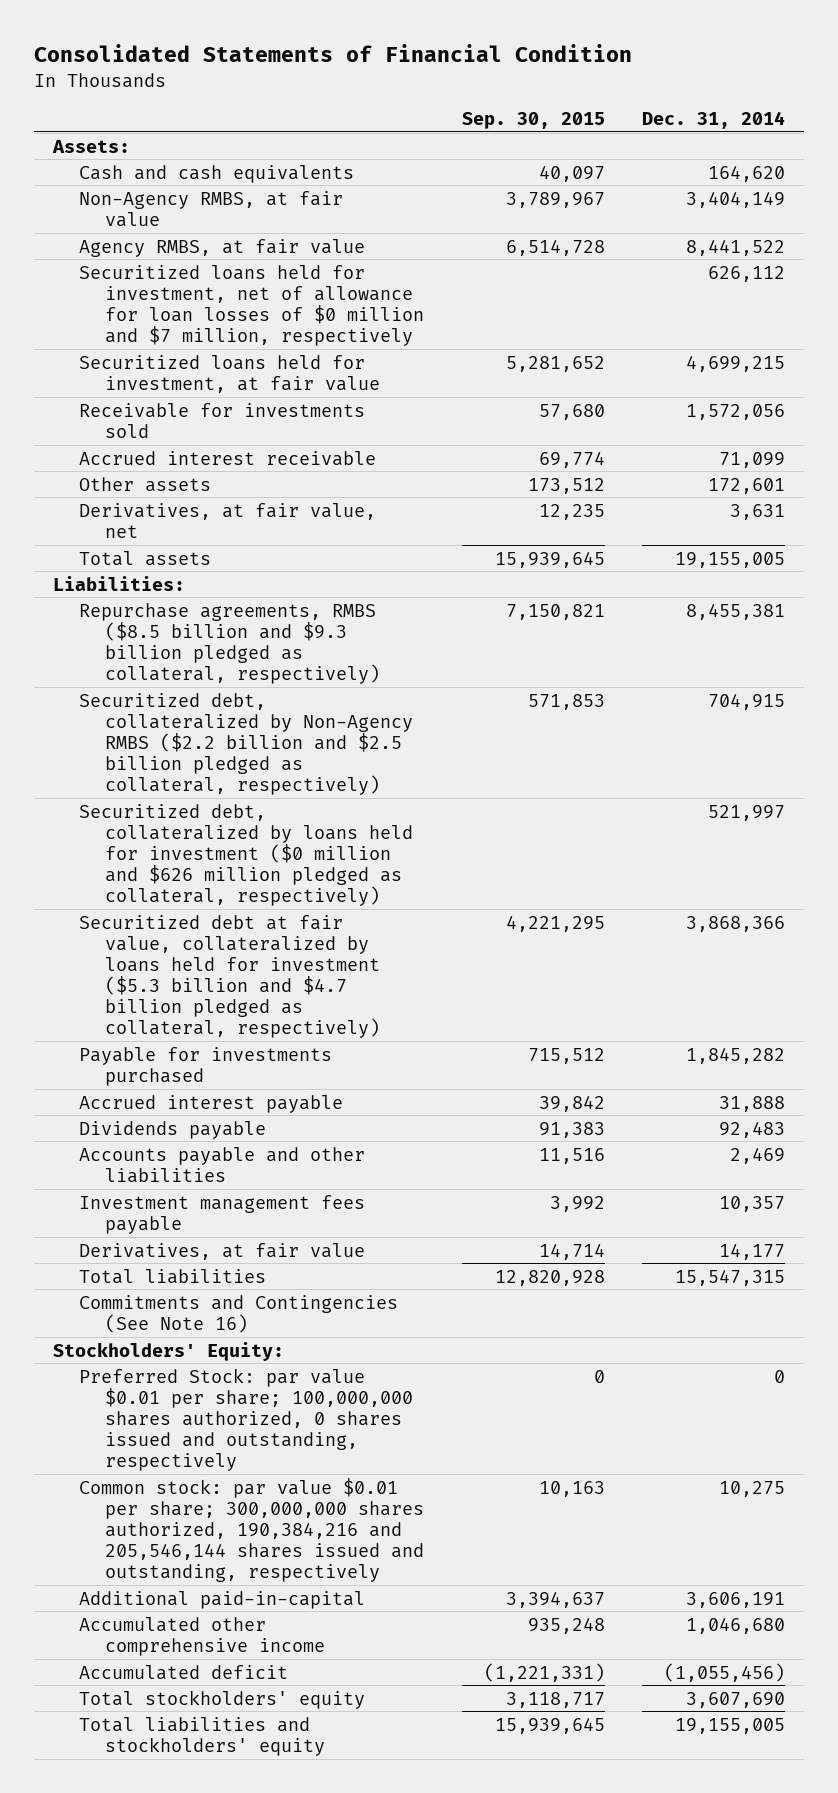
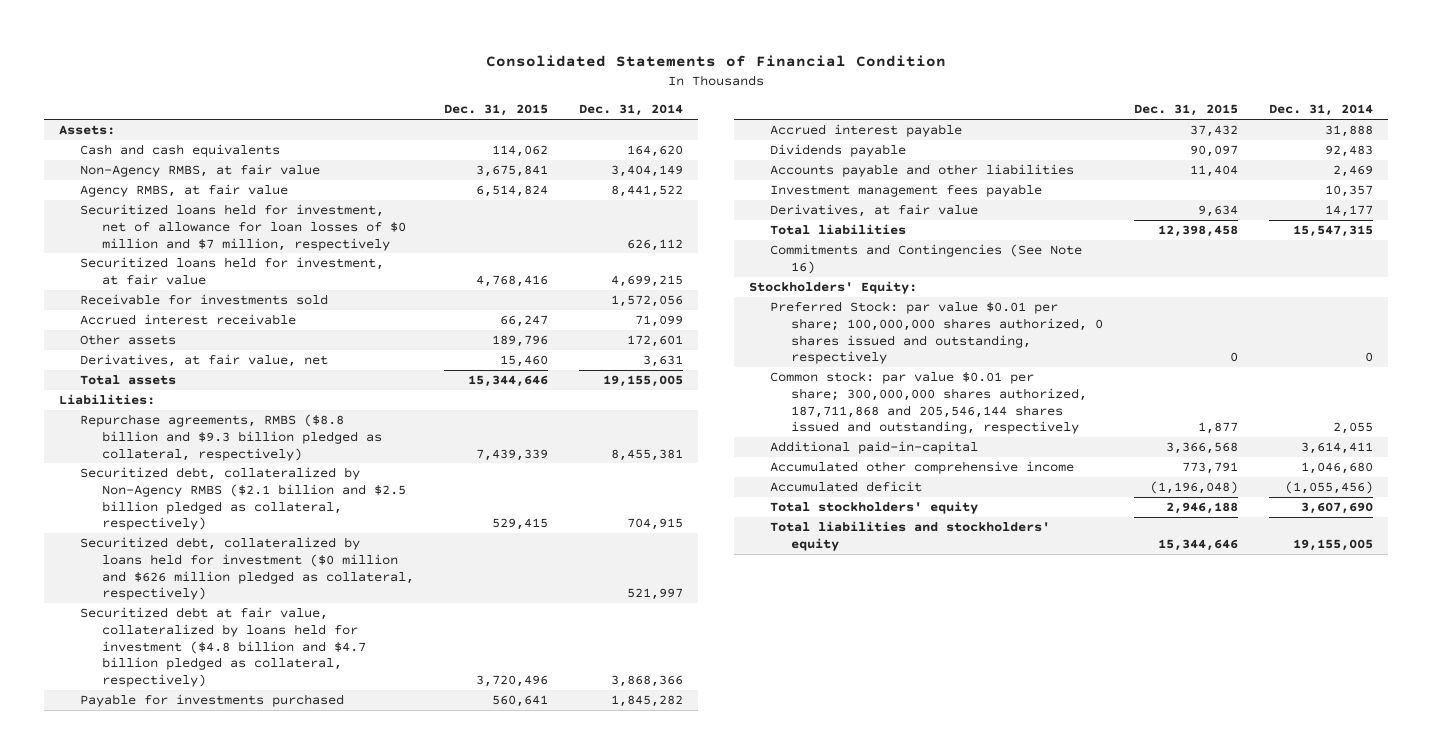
- | Sep. 30, 2015 | Dec. 31, 2014
+ | Dec. 31, 2015 | Dec. 31, 2014
- Repurchase agreements, RMBS ($8.5 billion and $9.3 billion pledged as collateral, respectively) | 7,150,821 | 8,455,381
- Securitized debt, collateralized by Non-Agency RMBS ($2.2 billion and $2.5 billion pledged as collateral, respectively) | 571,853 | 704,915
+ Repurchase agreements, RMBS ($8.8 billion and $9.3 billion pledged as collateral, respectively) | 7,439,339 | 8,455,381
+ Securitized debt, collateralized by Non-Agency RMBS ($2.1 billion and $2.5 billion pledged as collateral, respectively) | 529,415 | 704,915
- Securitized debt at fair value, collateralized by loans held for investment ($5.3 billion and $4.7 billion pledged as collateral, respectively) | 4,221,295 | 3,868,366
+ Securitized debt at fair value, collateralized by loans held for investment ($4.8 billion and $4.7 billion pledged as collateral, respectively) | 3,720,496 | 3,868,366
- Common stock: par value $0.01 per share; 300,000,000 shares authorized, 190,384,216 and 205,546,144 shares issued and outstanding, respectively | 10,163 | 10,275
- Additional paid-in-capital | 3,394,637 | 3,606,191
+ Common stock: par value $0.01 per share; 300,000,000 shares authorized, 187,711,868 and 205,546,144 shares issued and outstanding, respectively | 1,877 | 2,055
+ Additional paid-in-capital | 3,366,568 | 3,614,411

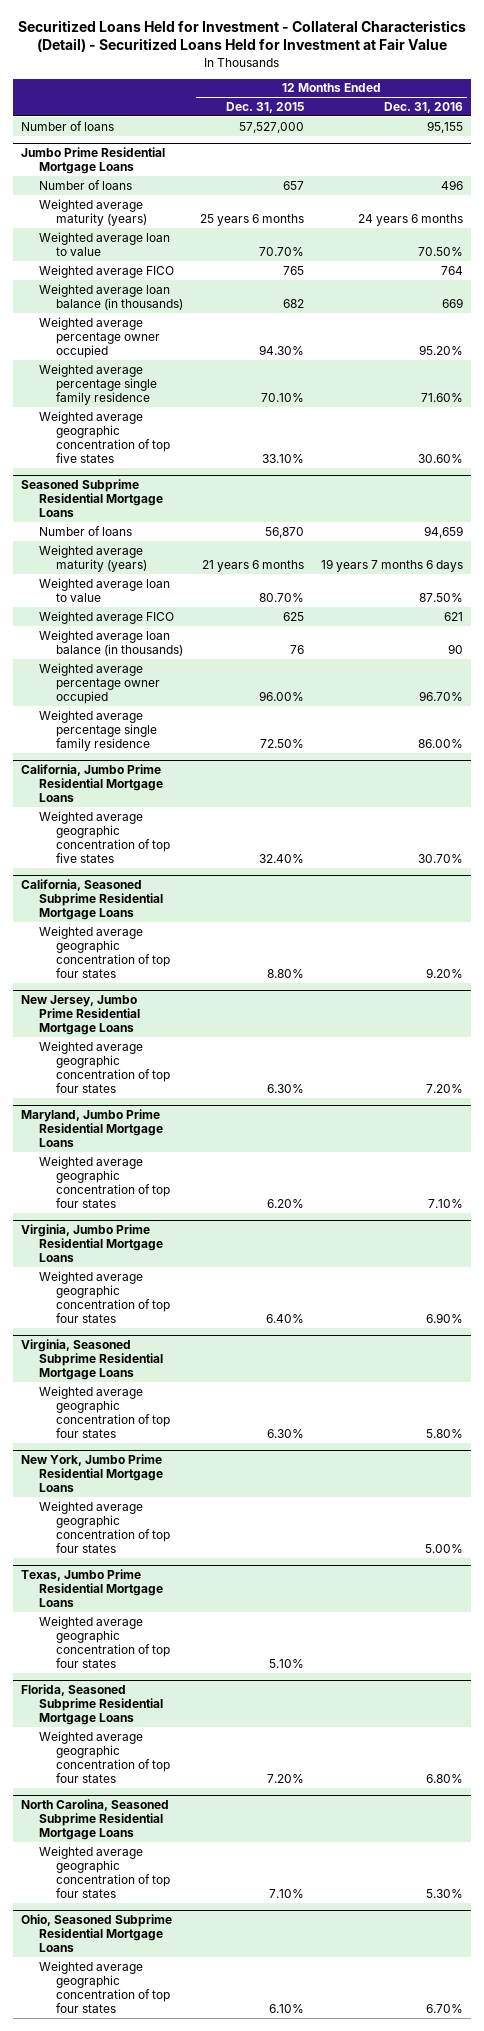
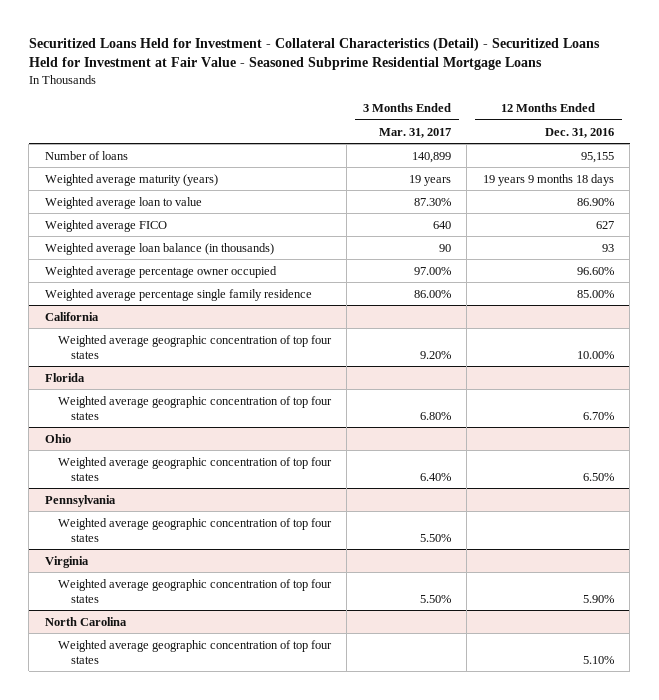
- Securitized Loans Held for Investment - Collateral Characteristics (Detail) - Securitized Loans Held for Investment at Fair Value
+ Securitized Loans Held for Investment - Collateral Characteristics (Detail) - Securitized Loans Held for Investment at Fair Value - Seasoned Subprime Residential Mortgage Loans
- | 12 Months Ended Dec. 31, 2015 | 12 Months Ended Dec. 31, 2016
+ | 3 Months Ended Mar. 31, 2017 | 12 Months Ended Dec. 31, 2016
- Jumbo Prime Residential Mortgage Loans
- Number of loans | 657 | 496
- Weighted average maturity (years) | 25 years 6 months | 24 years 6 months
- Weighted average loan to value | 70.70% | 70.50%
- Weighted average FICO | 765 | 764
- Weighted average loan balance (in thousands) | 682 | 669
- Weighted average percentage owner occupied | 94.30% | 95.20%
- Weighted average percentage single family residence | 70.10% | 71.60%
- Weighted average geographic concentration of top five states | 33.10% | 30.60%
- Seasoned Subprime Residential Mortgage Loans
- Number of loans | 56,870 | 94,659
- Weighted average maturity (years) | 21 years 6 months | 19 years 7 months 6 days
- Weighted average loan to value | 80.70% | 87.50%
- Weighted average FICO | 625 | 621
- Weighted average loan balance (in thousands) | 76 | 90
- Weighted average percentage owner occupied | 96.00% | 96.70%
- Weighted average percentage single family residence | 72.50% | 86.00%
- California, Jumbo Prime Residential Mortgage Loans
- Weighted average geographic concentration of top five states | 32.40% | 30.70%
- California, Seasoned Subprime Residential Mortgage Loans
- Weighted average geographic concentration of top four states | 8.80% | 9.20%
- New Jersey, Jumbo Prime Residential Mortgage Loans
- Weighted average geographic concentration of top four states | 6.30% | 7.20%
- Maryland, Jumbo Prime Residential Mortgage Loans
- Weighted average geographic concentration of top four states | 6.20% | 7.10%
- Virginia, Jumbo Prime Residential Mortgage Loans
- Weighted average geographic concentration of top four states | 6.40% | 6.90%
- Virginia, Seasoned Subprime Residential Mortgage Loans
- Weighted average geographic concentration of top four states | 6.30% | 5.80%
- New York, Jumbo Prime Residential Mortgage Loans
- Weighted average geographic concentration of top four states | | 5.00%
- Texas, Jumbo Prime Residential Mortgage Loans
- Weighted average geographic concentration of top four states | 5.10% |
- Florida, Seasoned Subprime Residential Mortgage Loans
- Weighted average geographic concentration of top four states | 7.20% | 6.80%
- North Carolina, Seasoned Subprime Residential Mortgage Loans
- Weighted average geographic concentration of top four states | 7.10% | 5.30%
- Ohio, Seasoned Subprime Residential Mortgage Loans
+ Weighted average maturity (years) | 19 years | 19 years 9 months 18 days
+ Weighted average loan to value | 87.30% | 86.90%
+ Weighted average FICO | 640 | 627
+ Weighted average loan balance (in thousands) | 90 | 93
+ Weighted average percentage owner occupied | 97.00% | 96.60%
+ Weighted average percentage single family residence | 86.00% | 85.00%
+ California
+ Weighted average geographic concentration of top four states | 9.20% | 10.00%
+ Florida
+ Ohio
+ Weighted average geographic concentration of top four states | 6.40% | 6.50%
+ Pennsylvania
+ Weighted average geographic concentration of top four states | 5.50% |
+ Virginia
+ Weighted average geographic concentration of top four states | 5.50% | 5.90%
+ North Carolina
+ Weighted average geographic concentration of top four states | | 5.10%

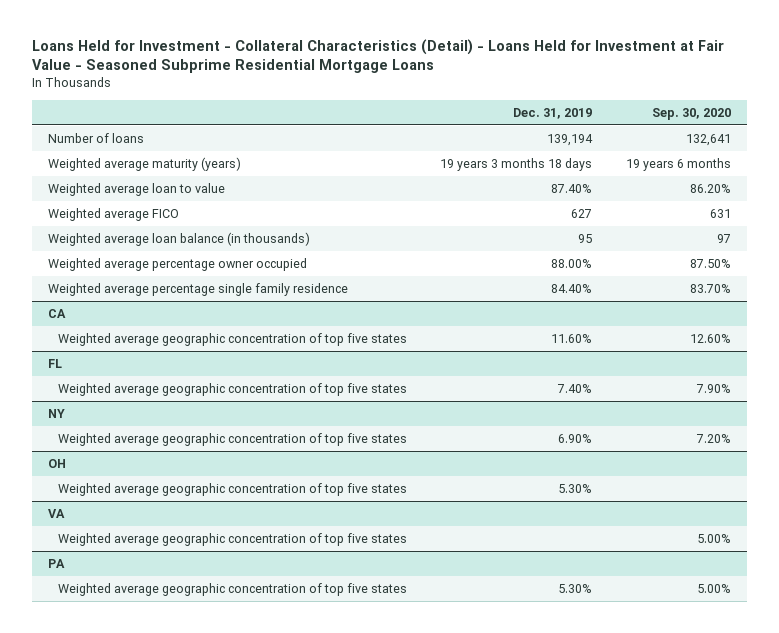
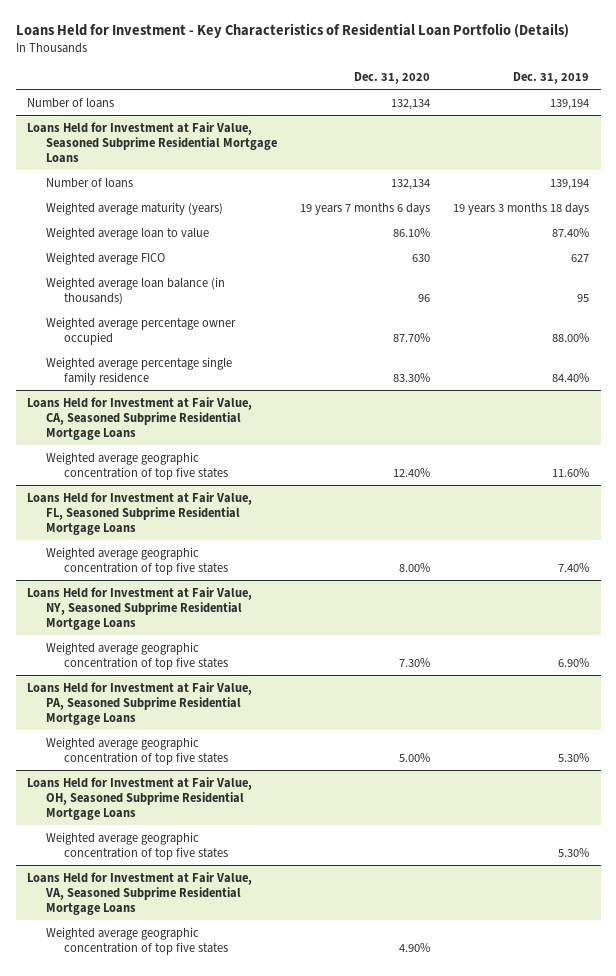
- Loans Held for Investment - Collateral Characteristics (Detail) - Loans Held for Investment at Fair Value - Seasoned Subprime Residential Mortgage Loans
+ Loans Held for Investment - Key Characteristics of Residential Loan Portfolio (Details)
- | Dec. 31, 2019 | Sep. 30, 2020
+ | Dec. 31, 2020 | Dec. 31, 2019
+ Loans Held for Investment at Fair Value, Seasoned Subprime Residential Mortgage Loans
+ Number of loans | 132,134 | 139,194
- CA
+ Loans Held for Investment at Fair Value, CA, Seasoned Subprime Residential Mortgage Loans
- FL
+ Loans Held for Investment at Fair Value, FL, Seasoned Subprime Residential Mortgage Loans
- NY
+ Loans Held for Investment at Fair Value, NY, Seasoned Subprime Residential Mortgage Loans
- OH
+ Loans Held for Investment at Fair Value, PA, Seasoned Subprime Residential Mortgage Loans
- VA
- Weighted average geographic concentration of top five states | | 5.00%
- PA
+ Loans Held for Investment at Fair Value, OH, Seasoned Subprime Residential Mortgage Loans
+ Loans Held for Investment at Fair Value, VA, Seasoned Subprime Residential Mortgage Loans
+ Weighted average geographic concentration of top five states | 4.90% |

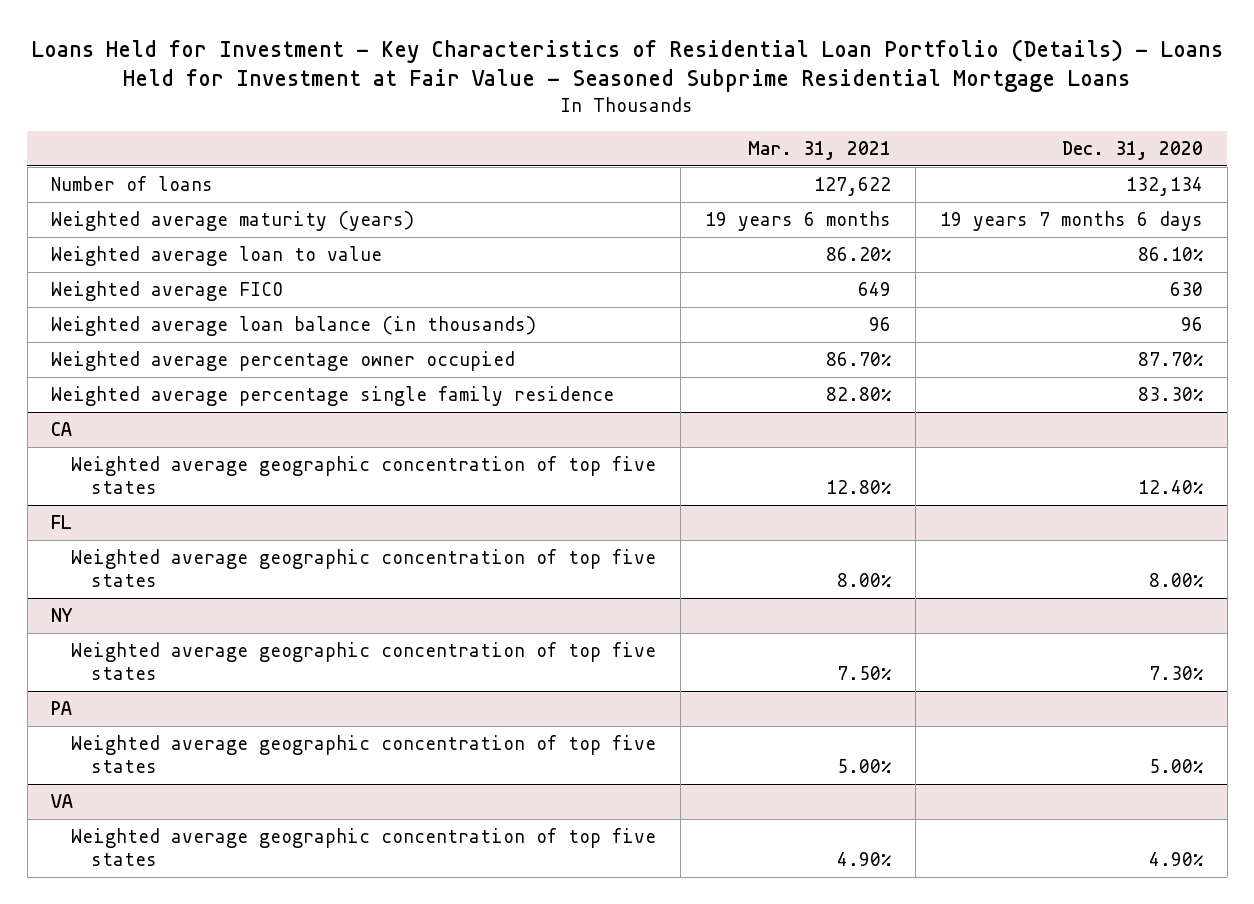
- Loans Held for Investment - Key Characteristics of Residential Loan Portfolio (Details)
+ Loans Held for Investment - Key Characteristics of Residential Loan Portfolio (Details) - Loans Held for Investment at Fair Value - Seasoned Subprime Residential Mortgage Loans
- | Dec. 31, 2020 | Dec. 31, 2019
+ | Mar. 31, 2021 | Dec. 31, 2020
- Loans Held for Investment at Fair Value, Seasoned Subprime Residential Mortgage Loans
- Number of loans | 132,134 | 139,194
- Loans Held for Investment at Fair Value, CA, Seasoned Subprime Residential Mortgage Loans
+ CA
- Loans Held for Investment at Fair Value, FL, Seasoned Subprime Residential Mortgage Loans
+ FL
- Loans Held for Investment at Fair Value, NY, Seasoned Subprime Residential Mortgage Loans
+ NY
- Loans Held for Investment at Fair Value, PA, Seasoned Subprime Residential Mortgage Loans
+ PA
- Loans Held for Investment at Fair Value, OH, Seasoned Subprime Residential Mortgage Loans
- Weighted average geographic concentration of top five states | | 5.30%
- Loans Held for Investment at Fair Value, VA, Seasoned Subprime Residential Mortgage Loans
+ VA

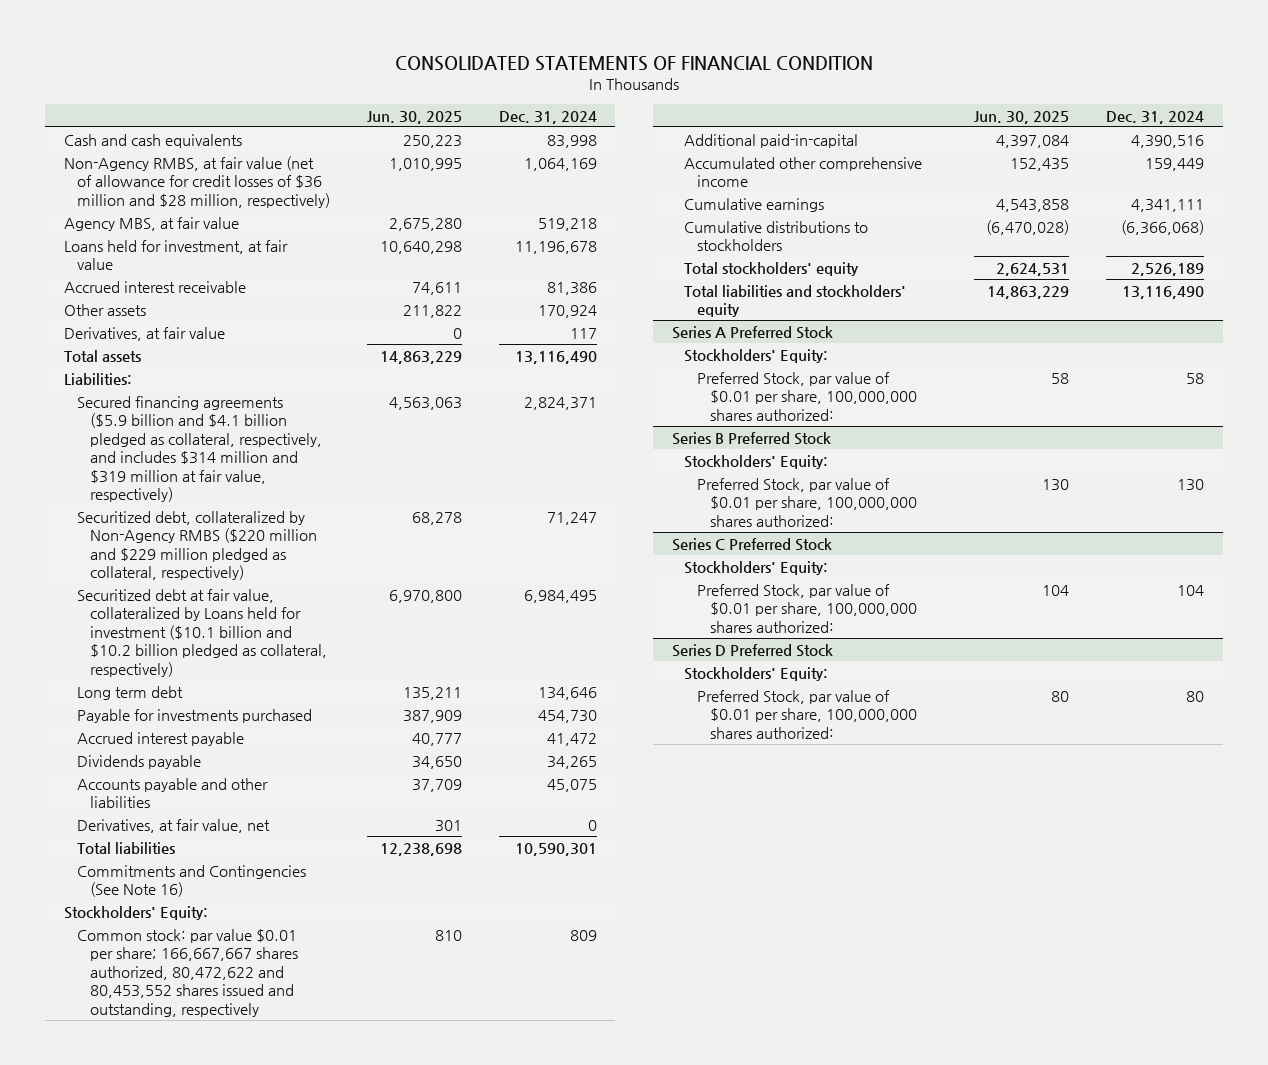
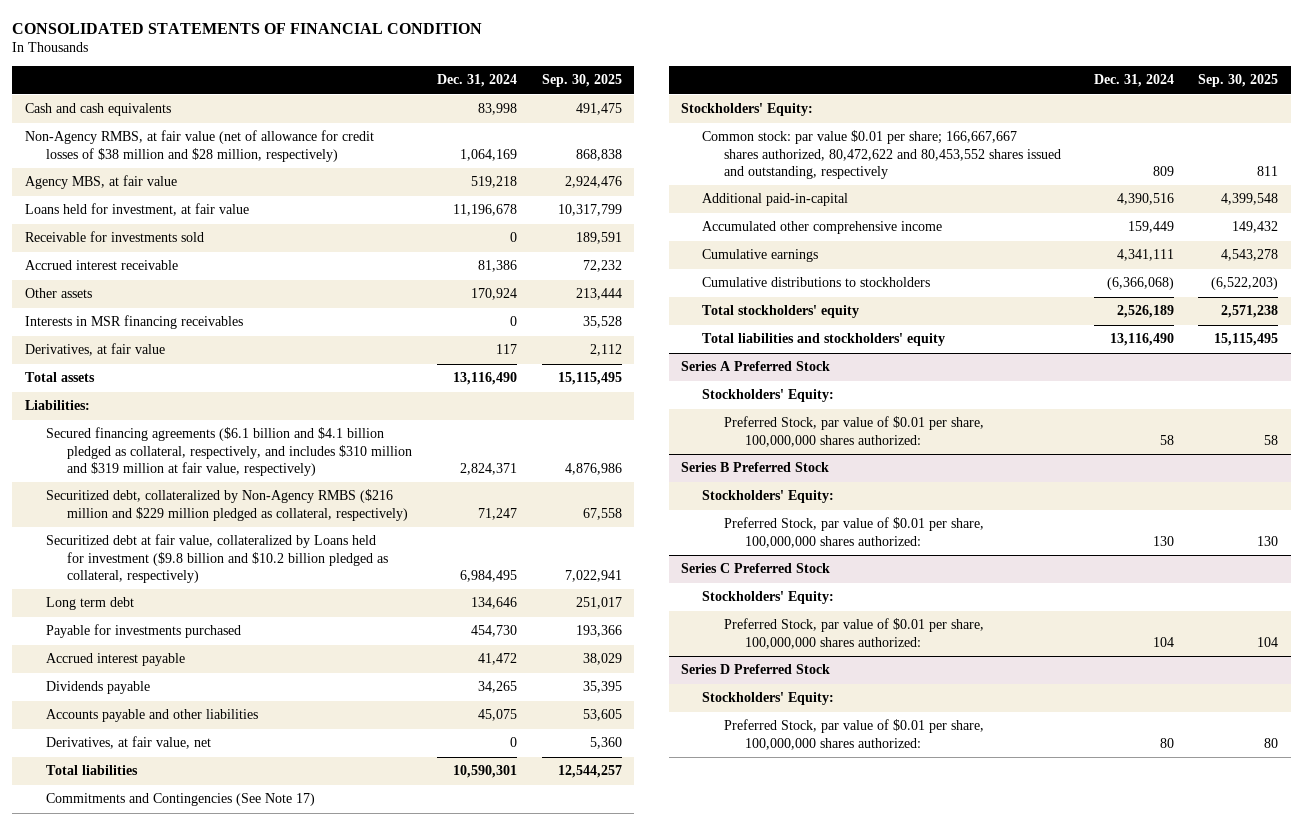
- | Jun. 30, 2025 | Dec. 31, 2024
+ | Dec. 31, 2024 | Sep. 30, 2025
- Non-Agency RMBS, at fair value (net of allowance for credit losses of $36 million and $28 million, respectively) | 1,010,995 | 1,064,169
+ Non-Agency RMBS, at fair value (net of allowance for credit losses of $38 million and $28 million, respectively) | 1,064,169 | 868,838
+ Receivable for investments sold | 0 | 189,591
+ Interests in MSR financing receivables | 0 | 35,528
- Secured financing agreements ($5.9 billion and $4.1 billion pledged as collateral, respectively, and includes $314 million and $319 million at fair value, respectively) | 4,563,063 | 2,824,371
- Securitized debt, collateralized by Non-Agency RMBS ($220 million and $229 million pledged as collateral, respectively) | 68,278 | 71,247
- Securitized debt at fair value, collateralized by Loans held for investment ($10.1 billion and $10.2 billion pledged as collateral, respectively) | 6,970,800 | 6,984,495
+ Secured financing agreements ($6.1 billion and $4.1 billion pledged as collateral, respectively, and includes $310 million and $319 million at fair value, respectively) | 2,824,371 | 4,876,986
+ Securitized debt, collateralized by Non-Agency RMBS ($216 million and $229 million pledged as collateral, respectively) | 71,247 | 67,558
+ Securitized debt at fair value, collateralized by Loans held for investment ($9.8 billion and $10.2 billion pledged as collateral, respectively) | 6,984,495 | 7,022,941
- Commitments and Contingencies (See Note 16)
+ Commitments and Contingencies (See Note 17)

